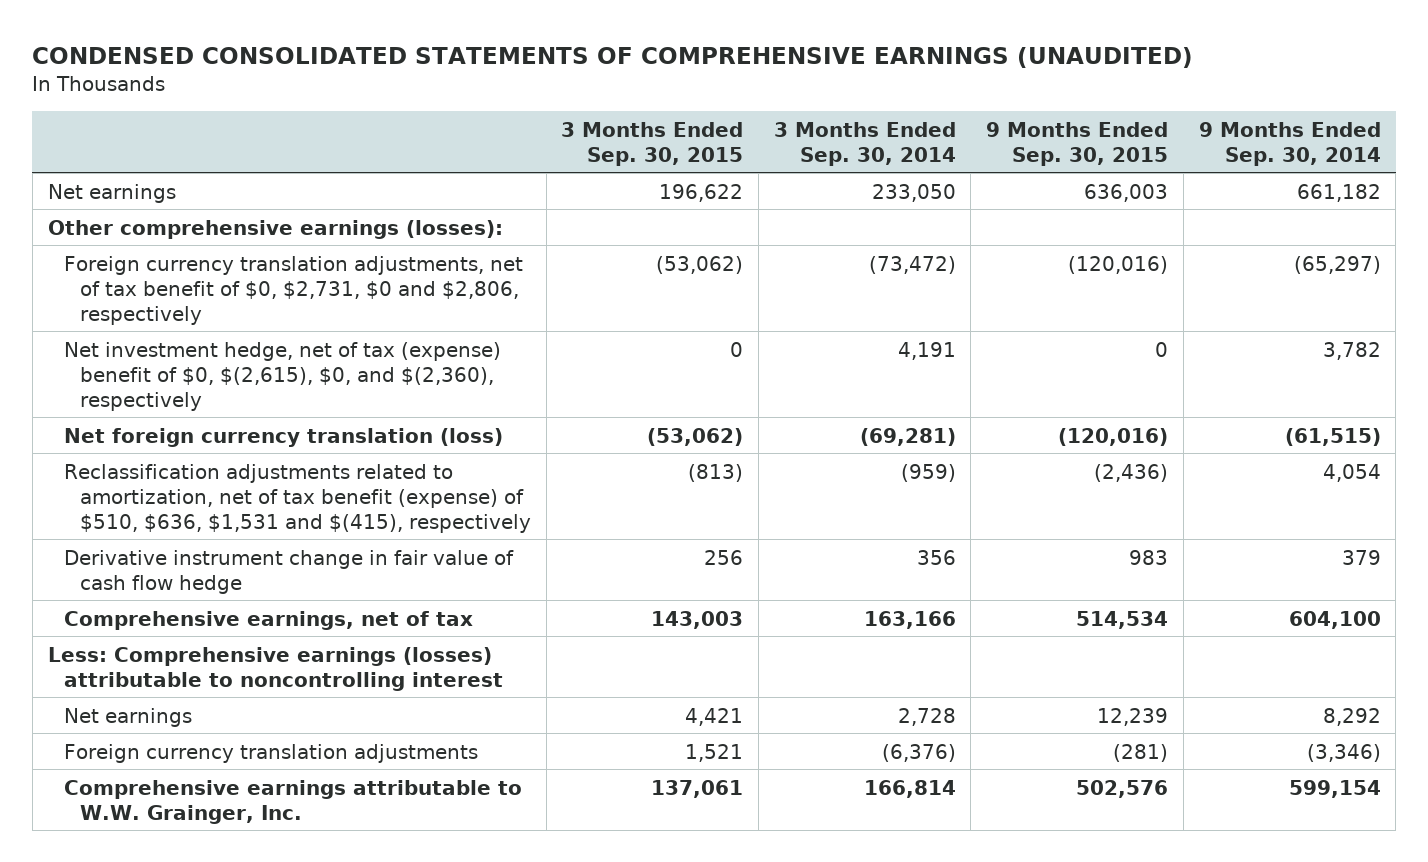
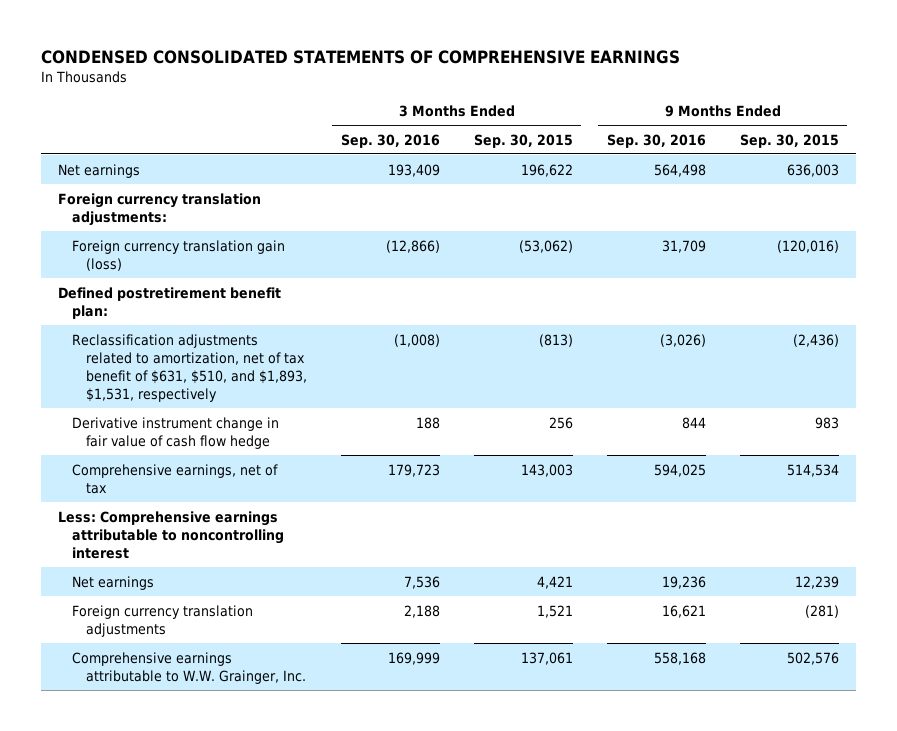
- CONDENSED CONSOLIDATED STATEMENTS OF COMPREHENSIVE EARNINGS (UNAUDITED)
+ CONDENSED CONSOLIDATED STATEMENTS OF COMPREHENSIVE EARNINGS
- | 3 Months Ended Sep. 30, 2015 | 3 Months Ended Sep. 30, 2014 | 9 Months Ended Sep. 30, 2015 | 9 Months Ended Sep. 30, 2014
+ | 3 Months Ended Sep. 30, 2016 | 3 Months Ended Sep. 30, 2015 | 9 Months Ended Sep. 30, 2016 | 9 Months Ended Sep. 30, 2015
- Other comprehensive earnings (losses):
- Foreign currency translation adjustments, net of tax benefit of $0, $2,731, $0 and $2,806, respectively | (53,062) | (73,472) | (120,016) | (65,297)
- Net investment hedge, net of tax (expense) benefit of $0, $(2,615), $0, and $(2,360), respectively | 0 | 4,191 | 0 | 3,782
- Net foreign currency translation (loss) | (53,062) | (69,281) | (120,016) | (61,515)
- Reclassification adjustments related to amortization, net of tax benefit (expense) of $510, $636, $1,531 and $(415), respectively | (813) | (959) | (2,436) | 4,054
+ Foreign currency translation adjustments:
+ Foreign currency translation gain (loss) | (12,866) | (53,062) | 31,709 | (120,016)
+ Defined postretirement benefit plan:
+ Reclassification adjustments related to amortization, net of tax benefit of $631, $510, and $1,893, $1,531, respectively | (1,008) | (813) | (3,026) | (2,436)
- Less: Comprehensive earnings (losses) attributable to noncontrolling interest
+ Less: Comprehensive earnings attributable to noncontrolling interest

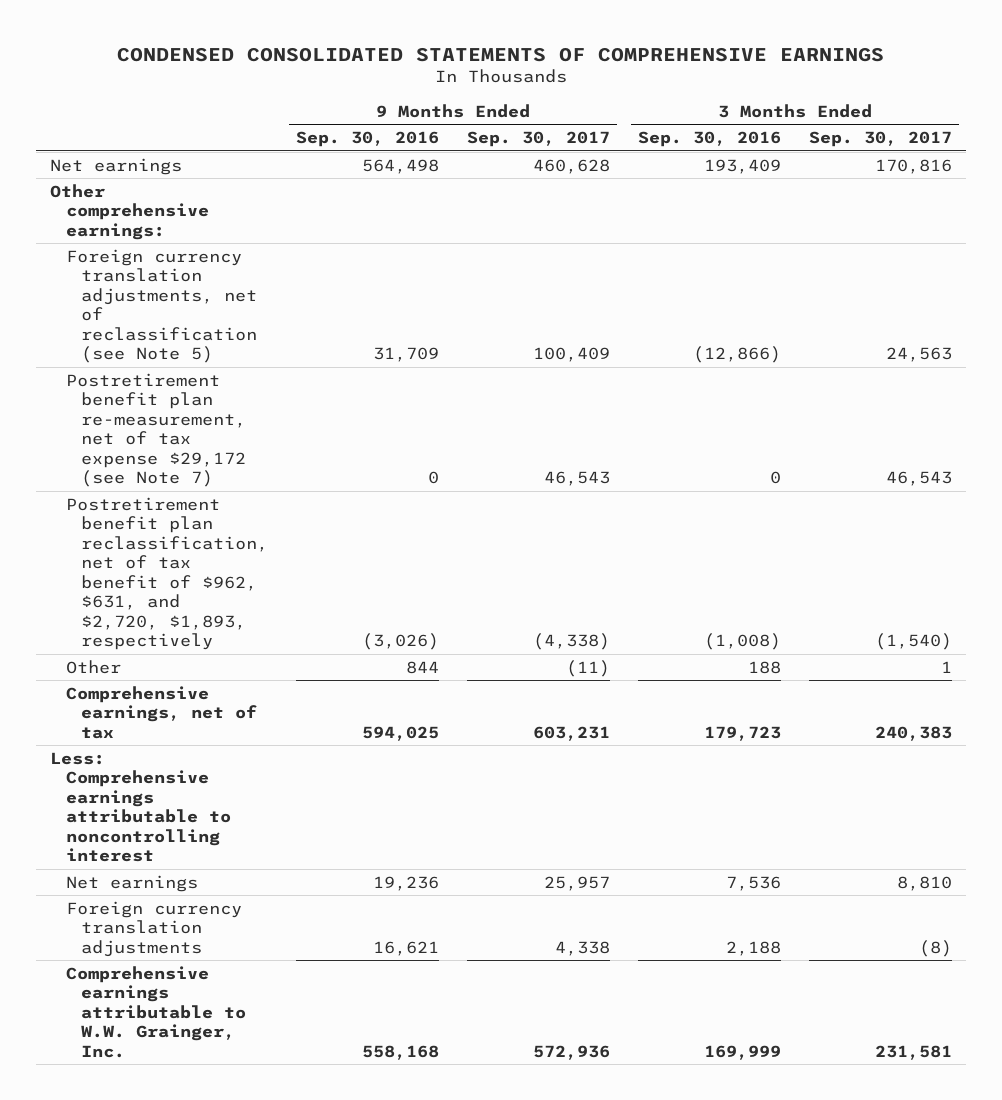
- | 3 Months Ended Sep. 30, 2016 | 3 Months Ended Sep. 30, 2015 | 9 Months Ended Sep. 30, 2016 | 9 Months Ended Sep. 30, 2015
+ | 9 Months Ended Sep. 30, 2016 | 9 Months Ended Sep. 30, 2017 | 3 Months Ended Sep. 30, 2016 | 3 Months Ended Sep. 30, 2017
- Foreign currency translation adjustments:
- Foreign currency translation gain (loss) | (12,866) | (53,062) | 31,709 | (120,016)
- Defined postretirement benefit plan:
- Reclassification adjustments related to amortization, net of tax benefit of $631, $510, and $1,893, $1,531, respectively | (1,008) | (813) | (3,026) | (2,436)
- Derivative instrument change in fair value of cash flow hedge | 188 | 256 | 844 | 983
+ Other comprehensive earnings:
+ Foreign currency translation adjustments, net of reclassification (see Note 5) | 31,709 | 100,409 | (12,866) | 24,563
+ Postretirement benefit plan re-measurement, net of tax expense $29,172 (see Note 7) | 0 | 46,543 | 0 | 46,543
+ Postretirement benefit plan reclassification, net of tax benefit of $962, $631, and $2,720, $1,893, respectively | (3,026) | (4,338) | (1,008) | (1,540)
+ Other | 844 | (11) | 188 | 1

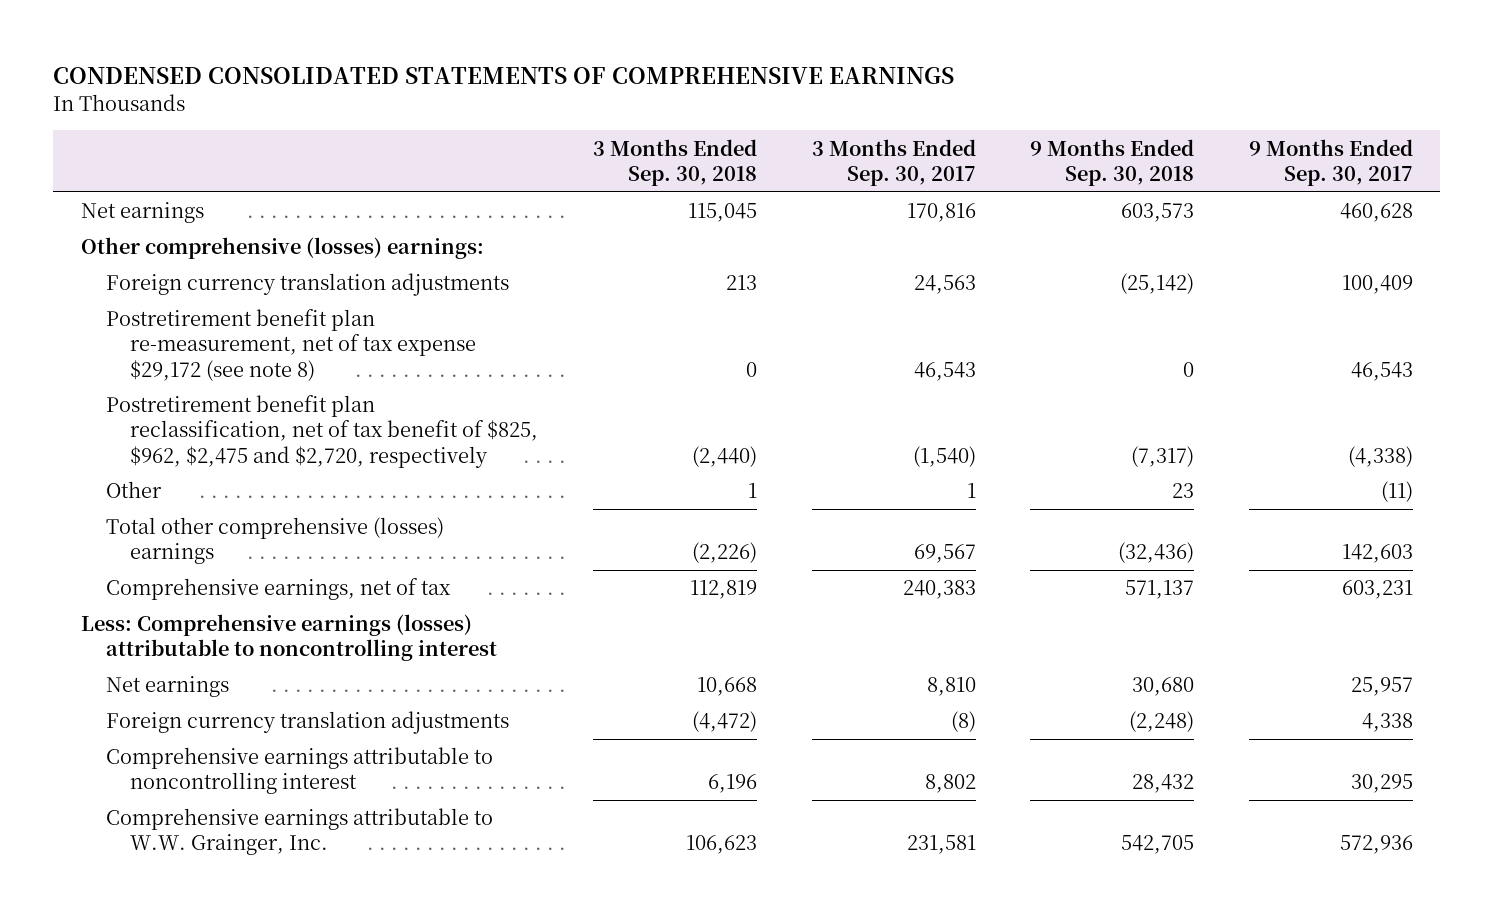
- | 9 Months Ended Sep. 30, 2016 | 9 Months Ended Sep. 30, 2017 | 3 Months Ended Sep. 30, 2016 | 3 Months Ended Sep. 30, 2017
+ | 3 Months Ended Sep. 30, 2018 | 3 Months Ended Sep. 30, 2017 | 9 Months Ended Sep. 30, 2018 | 9 Months Ended Sep. 30, 2017
- Other comprehensive earnings:
- Foreign currency translation adjustments, net of reclassification (see Note 5) | 31,709 | 100,409 | (12,866) | 24,563
- Postretirement benefit plan re-measurement, net of tax expense $29,172 (see Note 7) | 0 | 46,543 | 0 | 46,543
- Postretirement benefit plan reclassification, net of tax benefit of $962, $631, and $2,720, $1,893, respectively | (3,026) | (4,338) | (1,008) | (1,540)
+ Other comprehensive (losses) earnings:
+ Foreign currency translation adjustments | 213 | 24,563 | (25,142) | 100,409
+ Postretirement benefit plan re-measurement, net of tax expense $29,172 (see note 8) | 0 | 46,543 | 0 | 46,543
+ Postretirement benefit plan reclassification, net of tax benefit of $825, $962, $2,475 and $2,720, respectively | (2,440) | (1,540) | (7,317) | (4,338)
+ Total other comprehensive (losses) earnings | (2,226) | 69,567 | (32,436) | 142,603
- Less: Comprehensive earnings attributable to noncontrolling interest
+ Less: Comprehensive earnings (losses) attributable to noncontrolling interest
+ Comprehensive earnings attributable to noncontrolling interest | 6,196 | 8,802 | 28,432 | 30,295

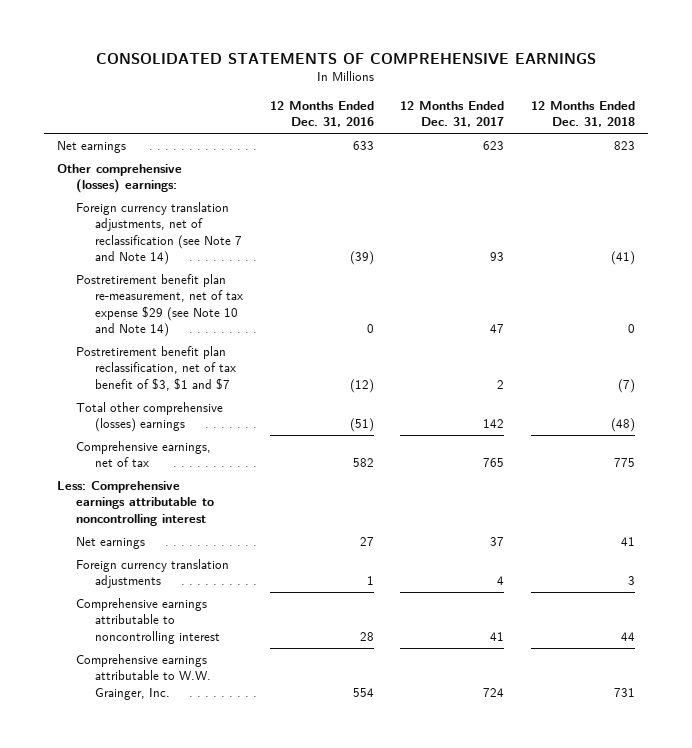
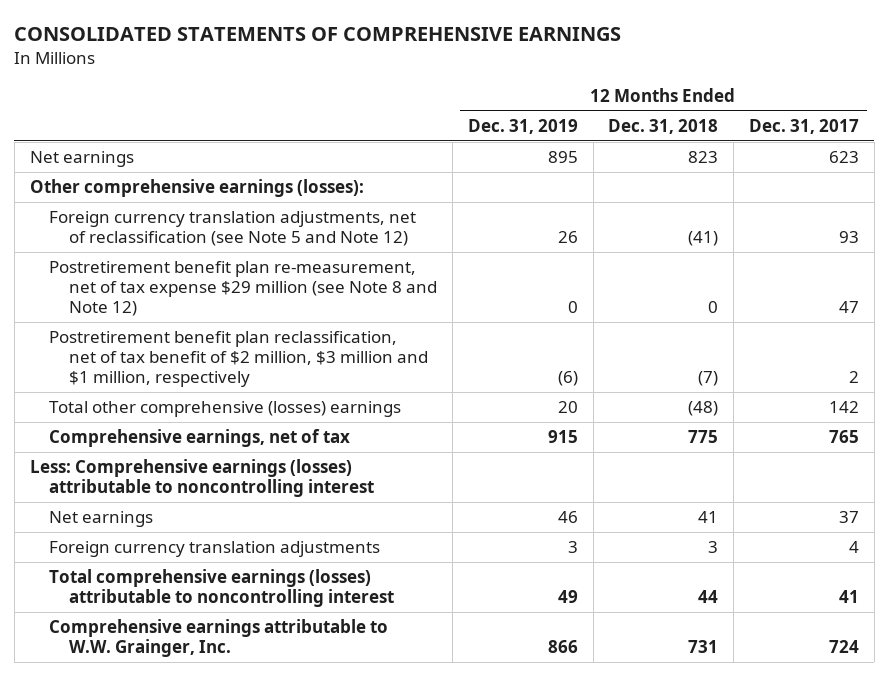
- | 12 Months Ended Dec. 31, 2016 | 12 Months Ended Dec. 31, 2017 | 12 Months Ended Dec. 31, 2018
+ | 12 Months Ended Dec. 31, 2019 | 12 Months Ended Dec. 31, 2018 | 12 Months Ended Dec. 31, 2017
- Other comprehensive (losses) earnings:
- Foreign currency translation adjustments, net of reclassification (see Note 7 and Note 14) | (39) | 93 | (41)
- Postretirement benefit plan re-measurement, net of tax expense $29 (see Note 10 and Note 14) | 0 | 47 | 0
- Postretirement benefit plan reclassification, net of tax benefit of $3, $1 and $7 | (12) | 2 | (7)
+ Other comprehensive earnings (losses):
+ Foreign currency translation adjustments, net of reclassification (see Note 5 and Note 12) | 26 | (41) | 93
+ Postretirement benefit plan re-measurement, net of tax expense $29 million (see Note 8 and Note 12) | 0 | 0 | 47
+ Postretirement benefit plan reclassification, net of tax benefit of $2 million, $3 million and $1 million, respectively | (6) | (7) | 2
- Less: Comprehensive earnings attributable to noncontrolling interest
+ Less: Comprehensive earnings (losses) attributable to noncontrolling interest
- Comprehensive earnings attributable to noncontrolling interest | 28 | 41 | 44
+ Total comprehensive earnings (losses) attributable to noncontrolling interest | 49 | 44 | 41

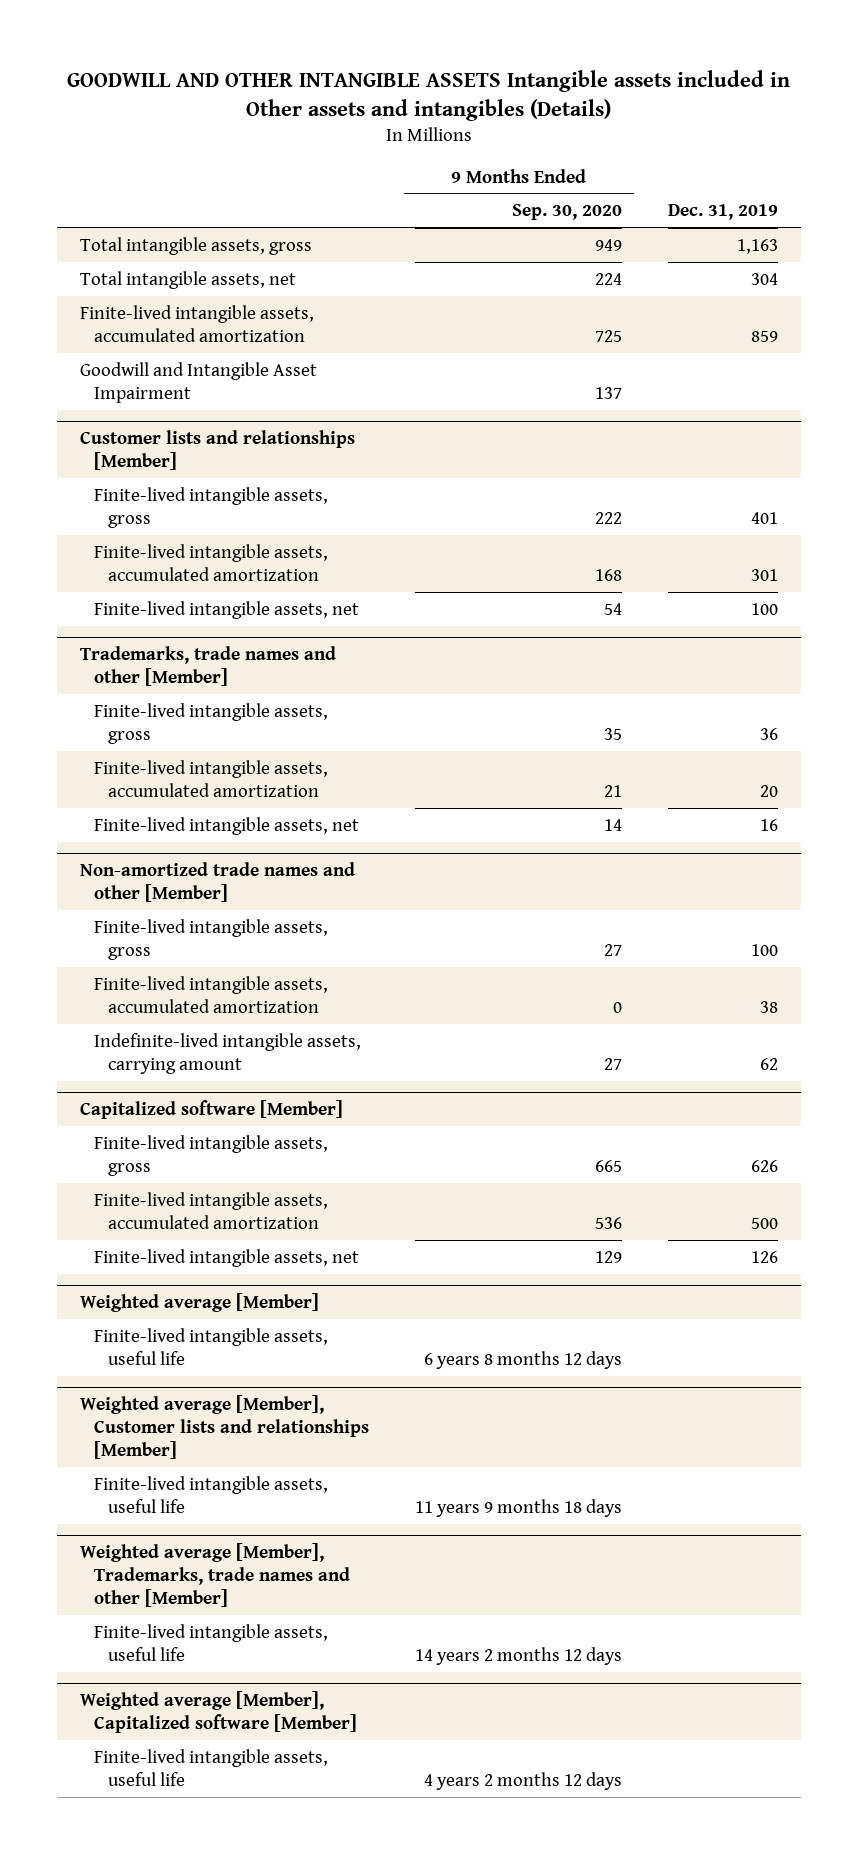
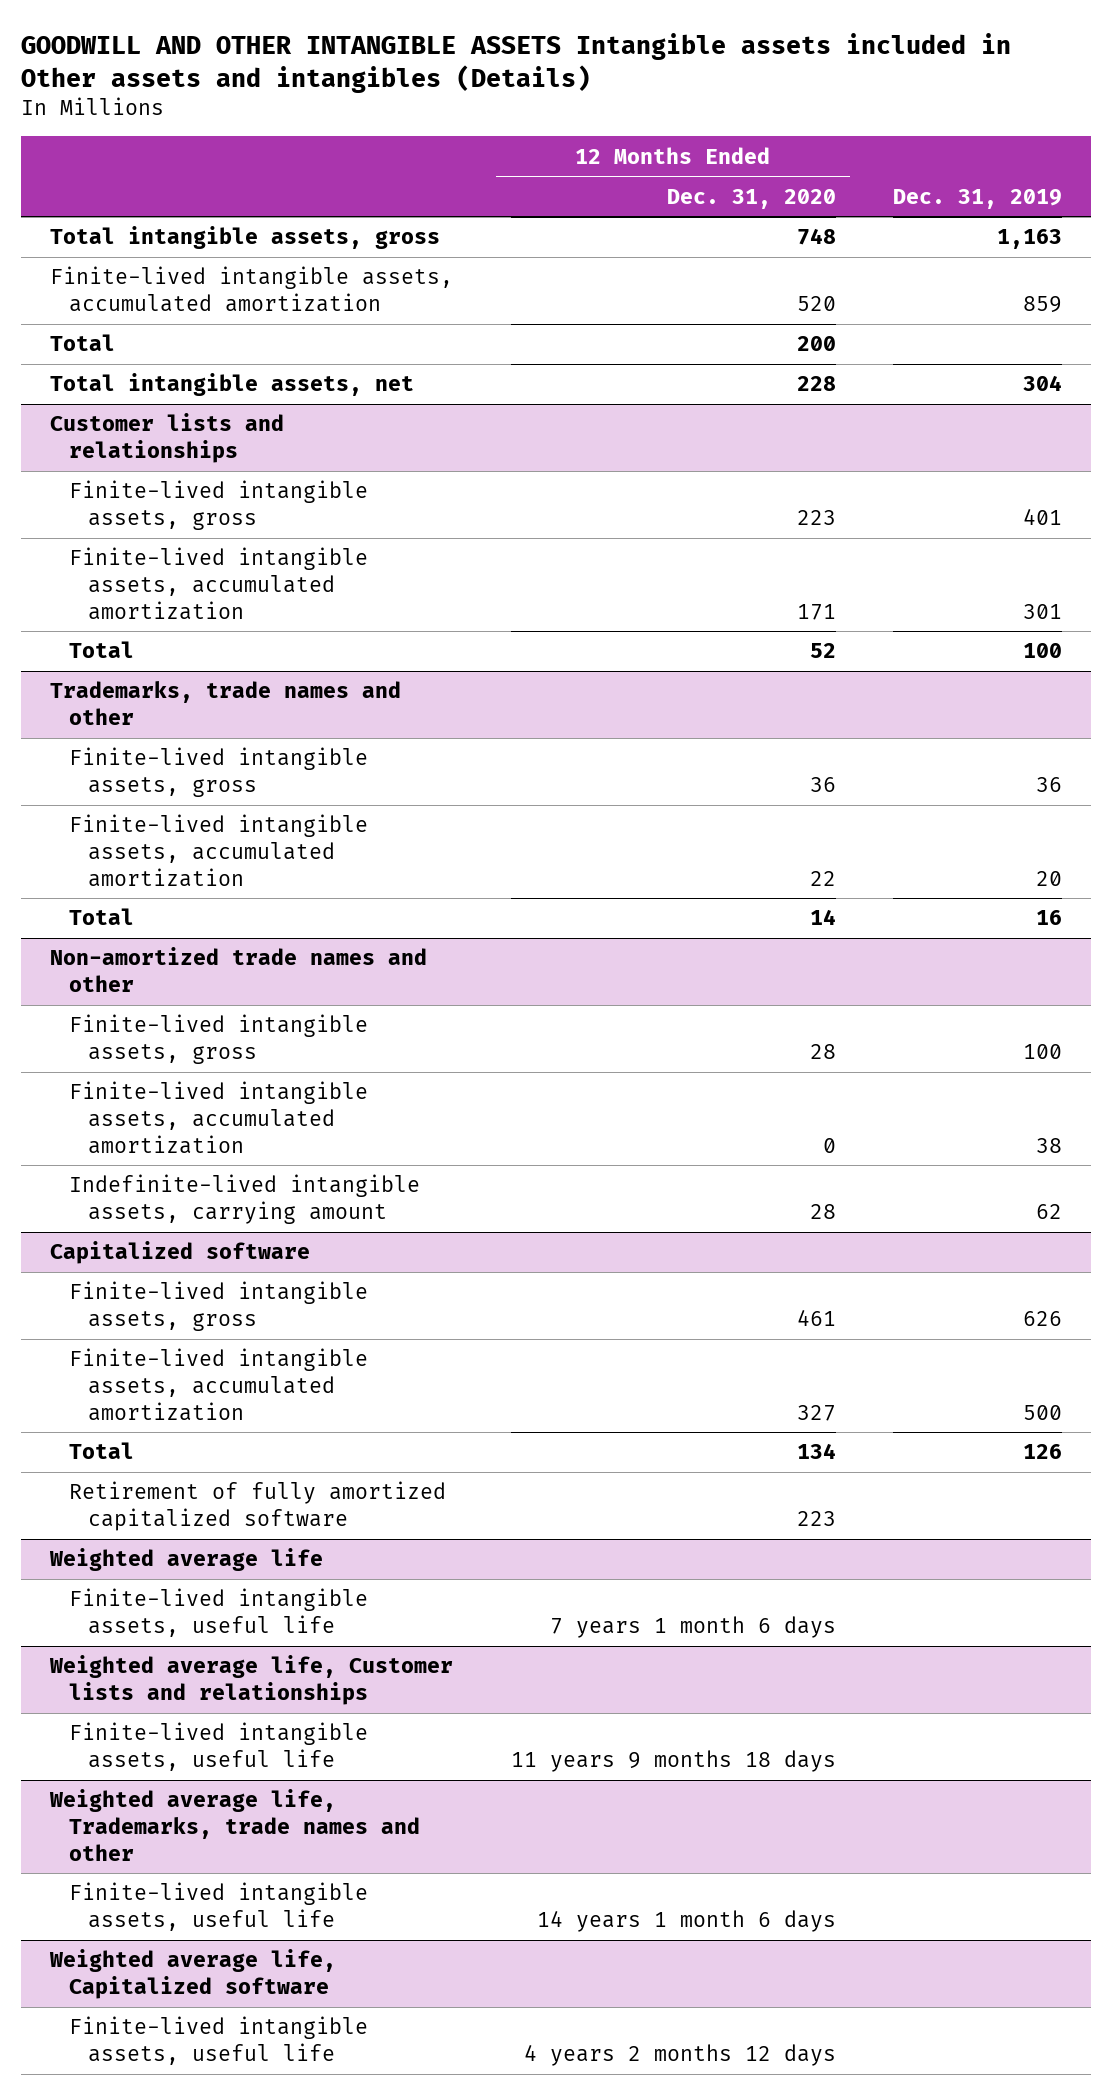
- | 9 Months Ended Sep. 30, 2020 | Dec. 31, 2019
+ | 12 Months Ended Dec. 31, 2020 | Dec. 31, 2019
- Goodwill and Intangible Asset Impairment | 137 |
- Customer lists and relationships [Member]
+ Total | 200 |
moved down: Total intangible assets, net | 228 | 304
+ Customer lists and relationships
- Finite-lived intangible assets, net | 54 | 100
- Trademarks, trade names and other [Member]
+ Total | 52 | 100
+ Trademarks, trade names and other
- Finite-lived intangible assets, net | 14 | 16
- Non-amortized trade names and other [Member]
+ Total | 14 | 16
+ Non-amortized trade names and other
- Capitalized software [Member]
+ Capitalized software
- Finite-lived intangible assets, net | 129 | 126
- Weighted average [Member]
+ Total | 134 | 126
+ Retirement of fully amortized capitalized software | 223 |
+ Weighted average life
- Weighted average [Member], Customer lists and relationships [Member]
+ Weighted average life, Customer lists and relationships
- Weighted average [Member], Trademarks, trade names and other [Member]
+ Weighted average life, Trademarks, trade names and other
- Weighted average [Member], Capitalized software [Member]
+ Weighted average life, Capitalized software

